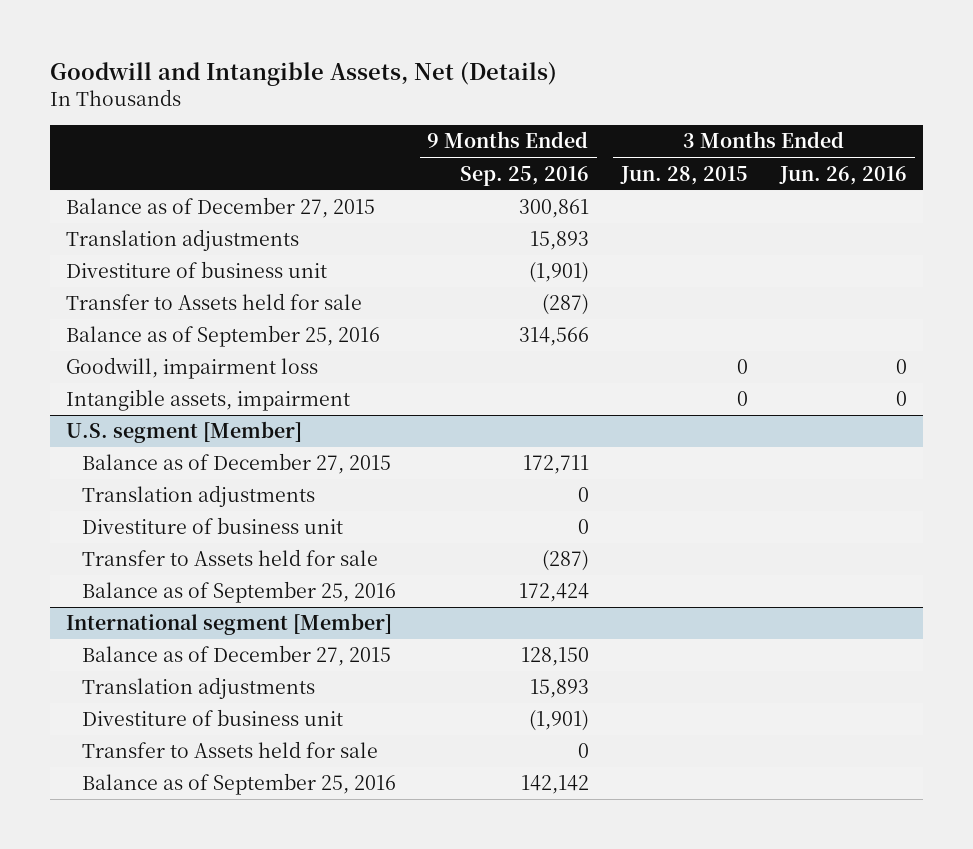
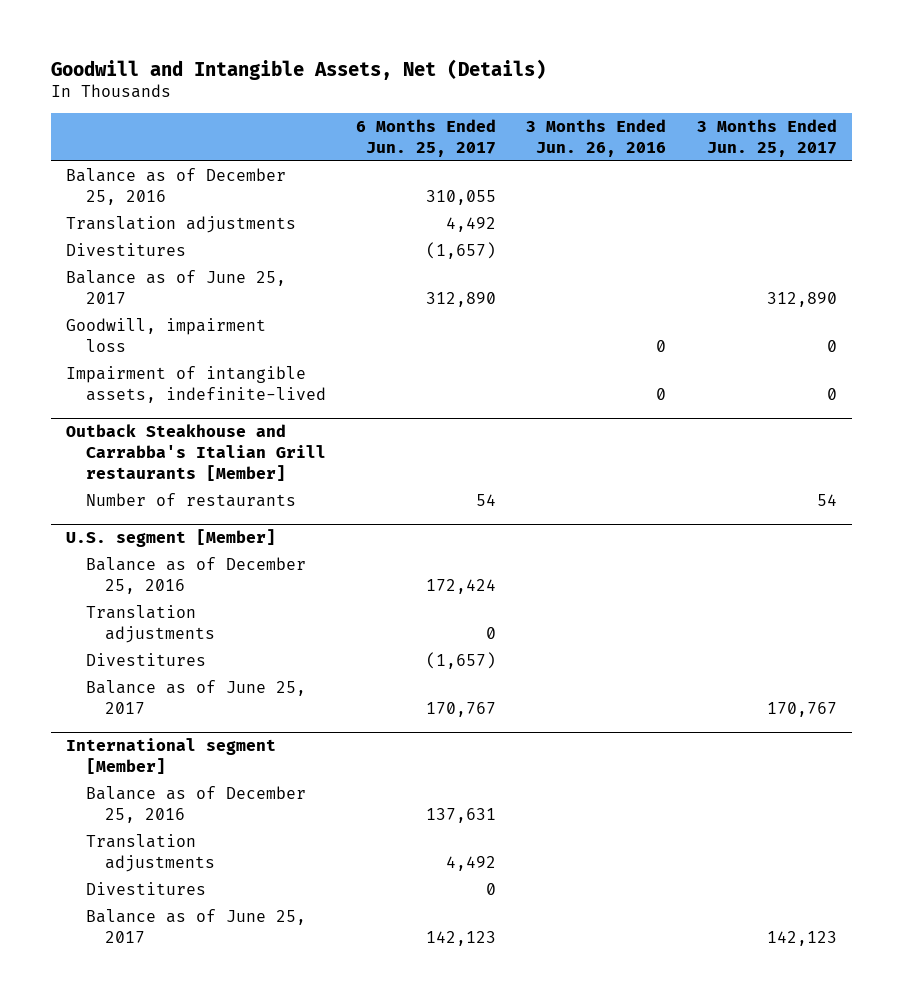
- | 9 Months Ended Sep. 25, 2016 | 3 Months Ended Jun. 28, 2015 | 3 Months Ended Jun. 26, 2016
+ | 6 Months Ended Jun. 25, 2017 | 3 Months Ended Jun. 26, 2016 | 3 Months Ended Jun. 25, 2017
- Balance as of December 27, 2015 | 300,861 | |
+ Balance as of December 25, 2016 | 310,055 | |
- Divestiture of business unit | (1,901) | |
- Transfer to Assets held for sale | (287) | |
- Balance as of September 25, 2016 | 314,566 | |
+ Divestitures | (1,657) | |
+ Balance as of June 25, 2017 | 312,890 | | 312,890
- Intangible assets, impairment | | 0 | 0
+ Impairment of intangible assets, indefinite-lived | | 0 | 0
+ Outback Steakhouse and Carrabba's Italian Grill restaurants [Member]
+ Number of restaurants | 54 | | 54
@ U.S. segment [Member]
- Balance as of December 27, 2015 | 172,711 | |
+ Balance as of December 25, 2016 | 172,424 | |
- Divestiture of business unit | 0 | |
- Transfer to Assets held for sale | (287) | |
- Balance as of September 25, 2016 | 172,424 | |
+ Divestitures | (1,657) | |
+ Balance as of June 25, 2017 | 170,767 | | 170,767
@ International segment [Member]
- Balance as of December 27, 2015 | 128,150 | |
+ Balance as of December 25, 2016 | 137,631 | |
- Divestiture of business unit | (1,901) | |
- Transfer to Assets held for sale | 0 | |
- Balance as of September 25, 2016 | 142,142 | |
+ Divestitures | 0 | |
+ Balance as of June 25, 2017 | 142,123 | | 142,123

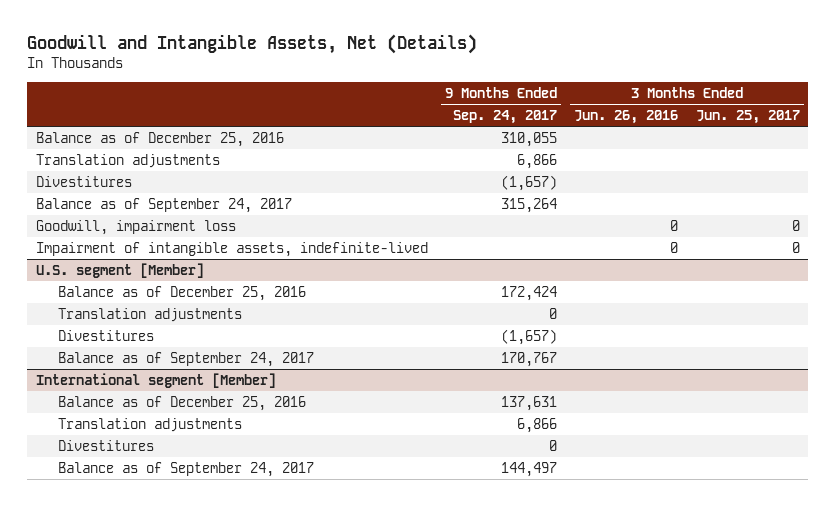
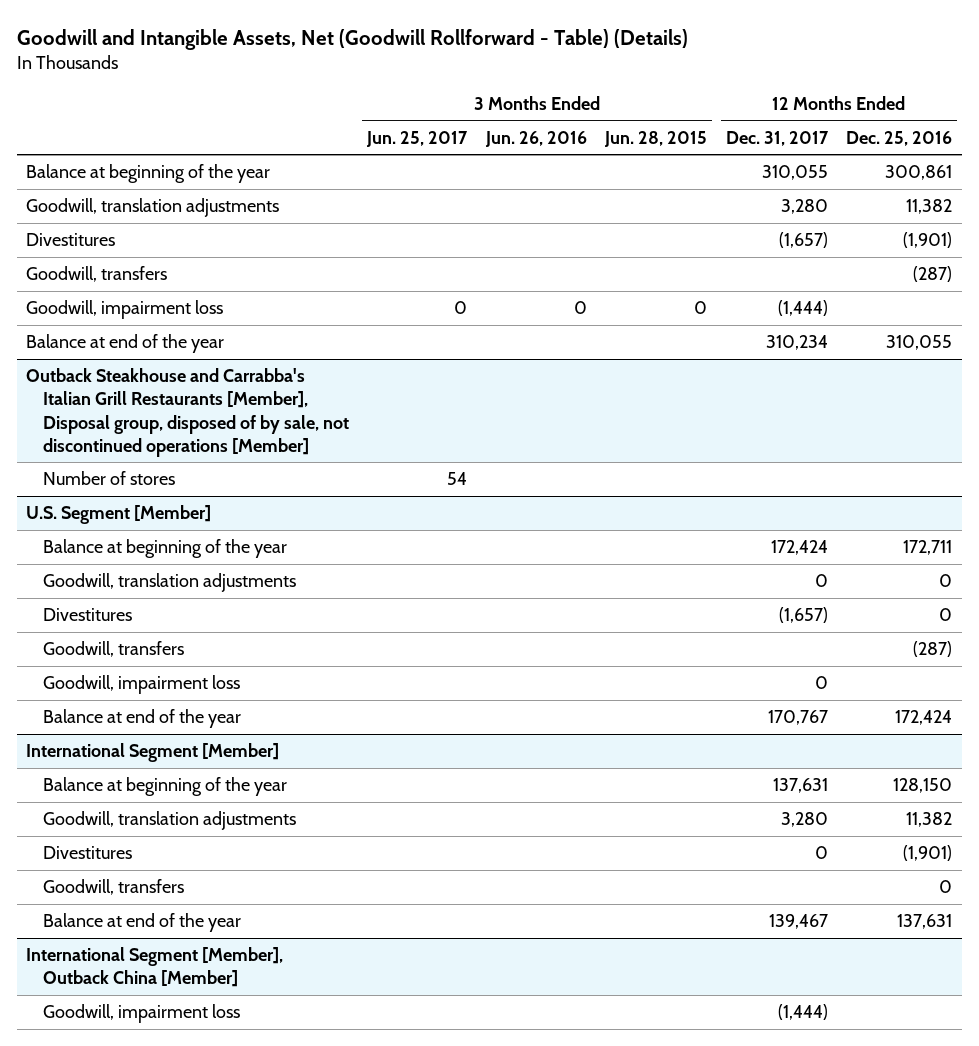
- Goodwill and Intangible Assets, Net (Details)
+ Goodwill and Intangible Assets, Net (Goodwill Rollforward - Table) (Details)
- | 9 Months Ended Sep. 24, 2017 | 3 Months Ended Jun. 26, 2016 | 3 Months Ended Jun. 25, 2017
+ | 3 Months Ended Jun. 25, 2017 | 3 Months Ended Jun. 26, 2016 | 3 Months Ended Jun. 28, 2015 | 12 Months Ended Dec. 31, 2017 | 12 Months Ended Dec. 25, 2016
- Balance as of December 25, 2016 | 310,055 | |
- Translation adjustments | 6,866 | |
+ Balance at beginning of the year | | | | 310,055 | 300,861
+ Goodwill, translation adjustments | | | | 3,280 | 11,382
- Balance as of September 24, 2017 | 315,264 | |
+ Goodwill, transfers | | | | | (287)
- Impairment of intangible assets, indefinite-lived | | 0 | 0
- U.S. segment [Member]
- Balance as of December 25, 2016 | 172,424 | |
- Translation adjustments | 0 | |
+ Balance at end of the year | | | | 310,234 | 310,055
+ Outback Steakhouse and Carrabba's Italian Grill Restaurants [Member], Disposal group, disposed of by sale, not discontinued operations [Member]
+ Number of stores | 54 | | | |
+ U.S. Segment [Member]
+ Balance at beginning of the year | | | | 172,424 | 172,711
+ Goodwill, translation adjustments | | | | 0 | 0
- Balance as of September 24, 2017 | 170,767 | |
- International segment [Member]
- Balance as of December 25, 2016 | 137,631 | |
- Translation adjustments | 6,866 | |
+ Goodwill, transfers | | | | | (287)
+ Goodwill, impairment loss | | | | 0 |
+ Balance at end of the year | | | | 170,767 | 172,424
+ International Segment [Member]
+ Balance at beginning of the year | | | | 137,631 | 128,150
+ Goodwill, translation adjustments | | | | 3,280 | 11,382
- Balance as of September 24, 2017 | 144,497 | |
+ Goodwill, transfers | | | | | 0
+ Balance at end of the year | | | | 139,467 | 137,631
+ International Segment [Member], Outback China [Member]
+ Goodwill, impairment loss | | | | (1,444) |

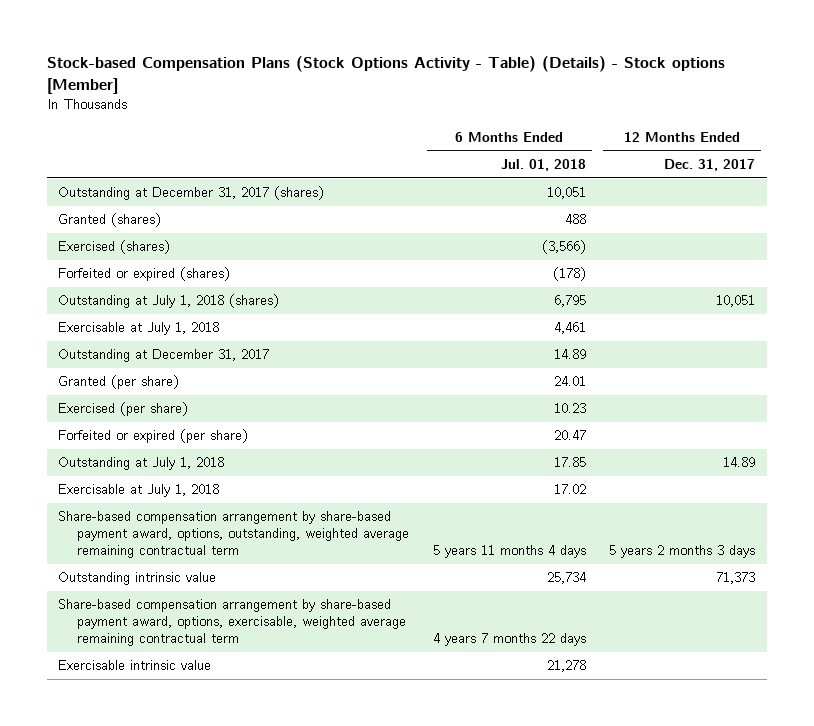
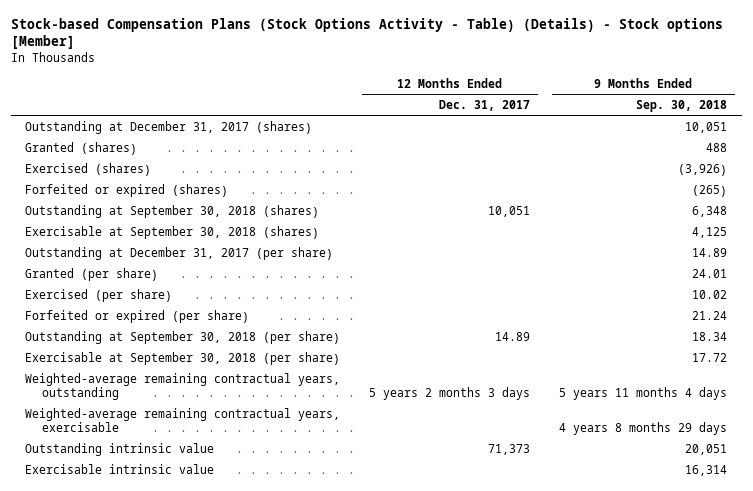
- | 6 Months Ended Jul. 01, 2018 | 12 Months Ended Dec. 31, 2017
+ | 12 Months Ended Dec. 31, 2017 | 9 Months Ended Sep. 30, 2018
- Outstanding at July 1, 2018 (shares) | 6,795 | 10,051
- Exercisable at July 1, 2018 | 4,461 |
- Outstanding at December 31, 2017 | 14.89 |
+ Outstanding at September 30, 2018 (shares) | 10,051 | 6,348
+ Exercisable at September 30, 2018 (shares) | | 4,125
+ Outstanding at December 31, 2017 (per share) | | 14.89
- Outstanding at July 1, 2018 | 17.85 | 14.89
- Exercisable at July 1, 2018 | 17.02 |
- Share-based compensation arrangement by share-based payment award, options, outstanding, weighted average remaining contractual term | 5 years 11 months 4 days | 5 years 2 months 3 days
+ Outstanding at September 30, 2018 (per share) | 14.89 | 18.34
+ Exercisable at September 30, 2018 (per share) | | 17.72
+ Weighted-average remaining contractual years, outstanding | 5 years 2 months 3 days | 5 years 11 months 4 days
+ Weighted-average remaining contractual years, exercisable | | 4 years 8 months 29 days
- Share-based compensation arrangement by share-based payment award, options, exercisable, weighted average remaining contractual term | 4 years 7 months 22 days |

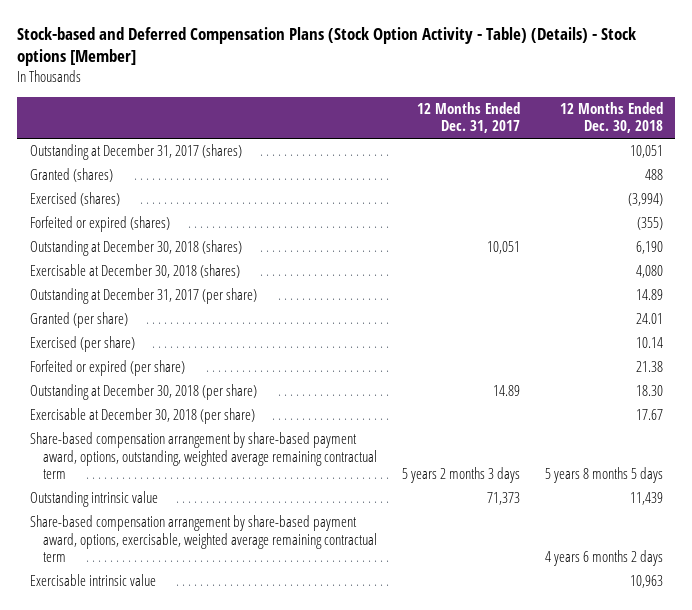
- Stock-based Compensation Plans (Stock Options Activity - Table) (Details) - Stock options [Member]
+ Stock-based and Deferred Compensation Plans (Stock Option Activity - Table) (Details) - Stock options [Member]
- | 12 Months Ended Dec. 31, 2017 | 9 Months Ended Sep. 30, 2018
+ | 12 Months Ended Dec. 31, 2017 | 12 Months Ended Dec. 30, 2018
- Outstanding at September 30, 2018 (shares) | 10,051 | 6,348
- Exercisable at September 30, 2018 (shares) | | 4,125
+ Outstanding at December 30, 2018 (shares) | 10,051 | 6,190
+ Exercisable at December 30, 2018 (shares) | | 4,080
- Outstanding at September 30, 2018 (per share) | 14.89 | 18.34
- Exercisable at September 30, 2018 (per share) | | 17.72
- Weighted-average remaining contractual years, outstanding | 5 years 2 months 3 days | 5 years 11 months 4 days
- Weighted-average remaining contractual years, exercisable | | 4 years 8 months 29 days
+ Outstanding at December 30, 2018 (per share) | 14.89 | 18.30
+ Exercisable at December 30, 2018 (per share) | | 17.67
+ Share-based compensation arrangement by share-based payment award, options, outstanding, weighted average remaining contractual term | 5 years 2 months 3 days | 5 years 8 months 5 days
+ Share-based compensation arrangement by share-based payment award, options, exercisable, weighted average remaining contractual term | | 4 years 6 months 2 days

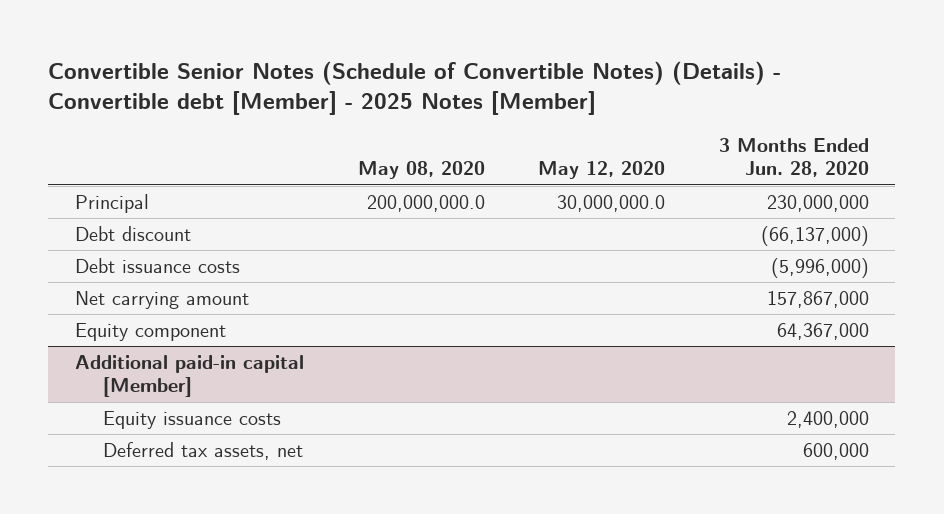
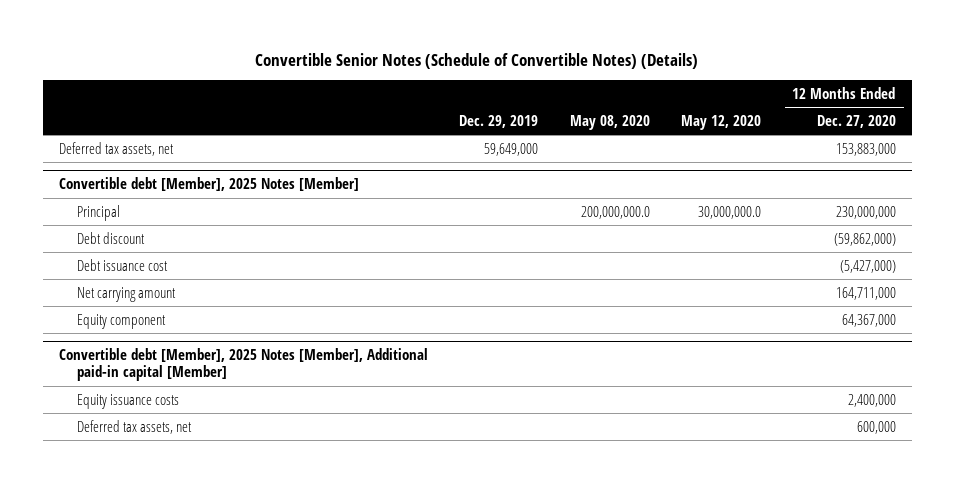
- Convertible Senior Notes (Schedule of Convertible Notes) (Details) - Convertible debt [Member] - 2025 Notes [Member]
+ Convertible Senior Notes (Schedule of Convertible Notes) (Details)
- | May 08, 2020 | May 12, 2020 | 3 Months Ended Jun. 28, 2020
+ | Dec. 29, 2019 | May 08, 2020 | May 12, 2020 | 12 Months Ended Dec. 27, 2020
- Principal | 200,000,000.0 | 30,000,000.0 | 230,000,000
- Debt discount | | | (66,137,000)
- Debt issuance costs | | | (5,996,000)
- Net carrying amount | | | 157,867,000
- Equity component | | | 64,367,000
- Additional paid-in capital [Member]
+ Deferred tax assets, net | 59,649,000 | | | 153,883,000
+ Convertible debt [Member], 2025 Notes [Member]
+ Principal | | 200,000,000.0 | 30,000,000.0 | 230,000,000
+ Debt discount | | | | (59,862,000)
+ Debt issuance cost | | | | (5,427,000)
+ Net carrying amount | | | | 164,711,000
+ Equity component | | | | 64,367,000
+ Convertible debt [Member], 2025 Notes [Member], Additional paid-in capital [Member]

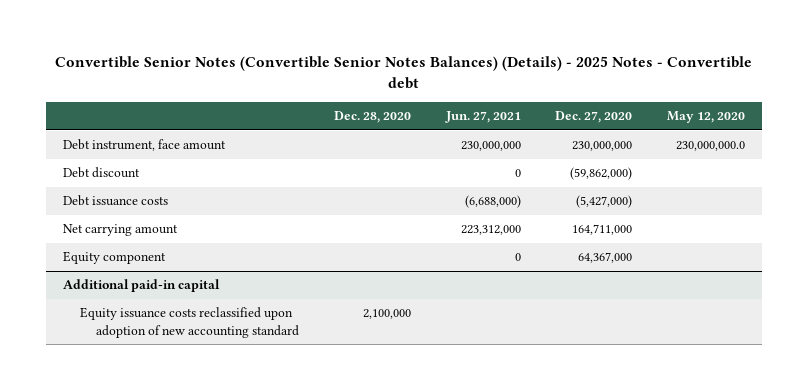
- Convertible Senior Notes (Schedule of Convertible Notes) (Details)
+ Convertible Senior Notes (Convertible Senior Notes Balances) (Details) - 2025 Notes - Convertible debt
- | Dec. 29, 2019 | May 08, 2020 | May 12, 2020 | 12 Months Ended Dec. 27, 2020
+ | Dec. 28, 2020 | Jun. 27, 2021 | Dec. 27, 2020 | May 12, 2020
- Deferred tax assets, net | 59,649,000 | | | 153,883,000
- Convertible debt [Member], 2025 Notes [Member]
- Principal | | 200,000,000.0 | 30,000,000.0 | 230,000,000
- Debt discount | | | | (59,862,000)
- Debt issuance cost | | | | (5,427,000)
- Net carrying amount | | | | 164,711,000
- Equity component | | | | 64,367,000
- Convertible debt [Member], 2025 Notes [Member], Additional paid-in capital [Member]
- Equity issuance costs | | | | 2,400,000
- Deferred tax assets, net | | | | 600,000
+ Debt instrument, face amount | | 230,000,000 | 230,000,000 | 230,000,000.0
+ Debt discount | | 0 | (59,862,000) |
+ Debt issuance costs | | (6,688,000) | (5,427,000) |
+ Net carrying amount | | 223,312,000 | 164,711,000 |
+ Equity component | | 0 | 64,367,000 |
+ Additional paid-in capital
+ Equity issuance costs reclassified upon adoption of new accounting standard | 2,100,000 | | |

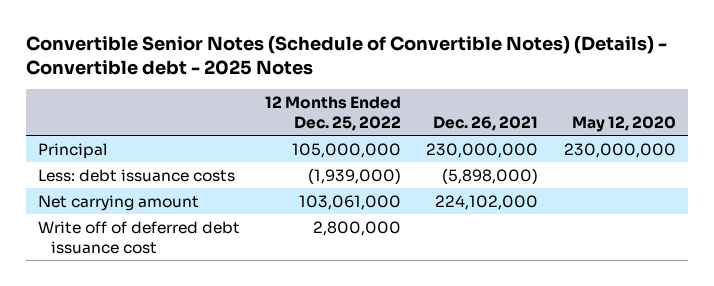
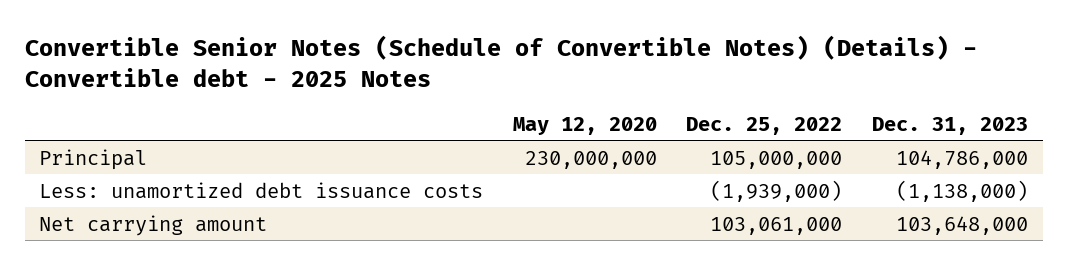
- | 12 Months Ended Dec. 25, 2022 | Dec. 26, 2021 | May 12, 2020
+ | May 12, 2020 | Dec. 25, 2022 | Dec. 31, 2023
- Less: debt issuance costs | (1,939,000) | (5,898,000) |
+ Less: unamortized debt issuance costs | | (1,939,000) | (1,138,000)
- Write off of deferred debt issuance cost | 2,800,000 | |

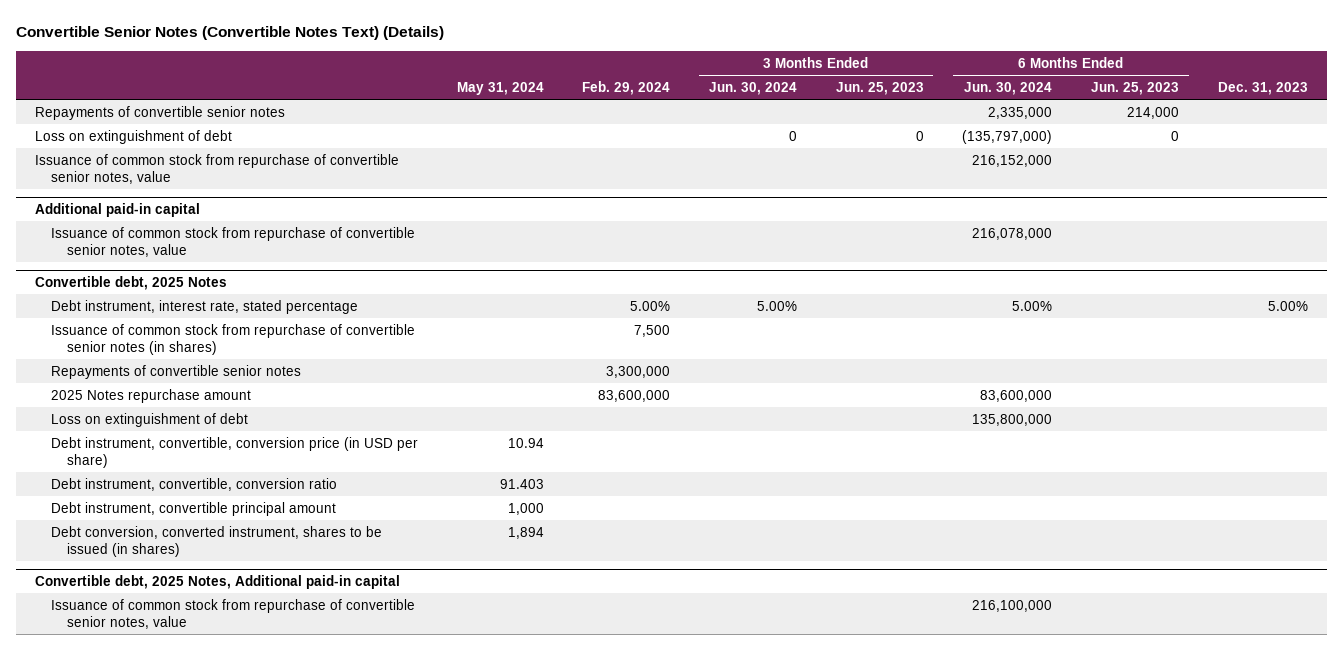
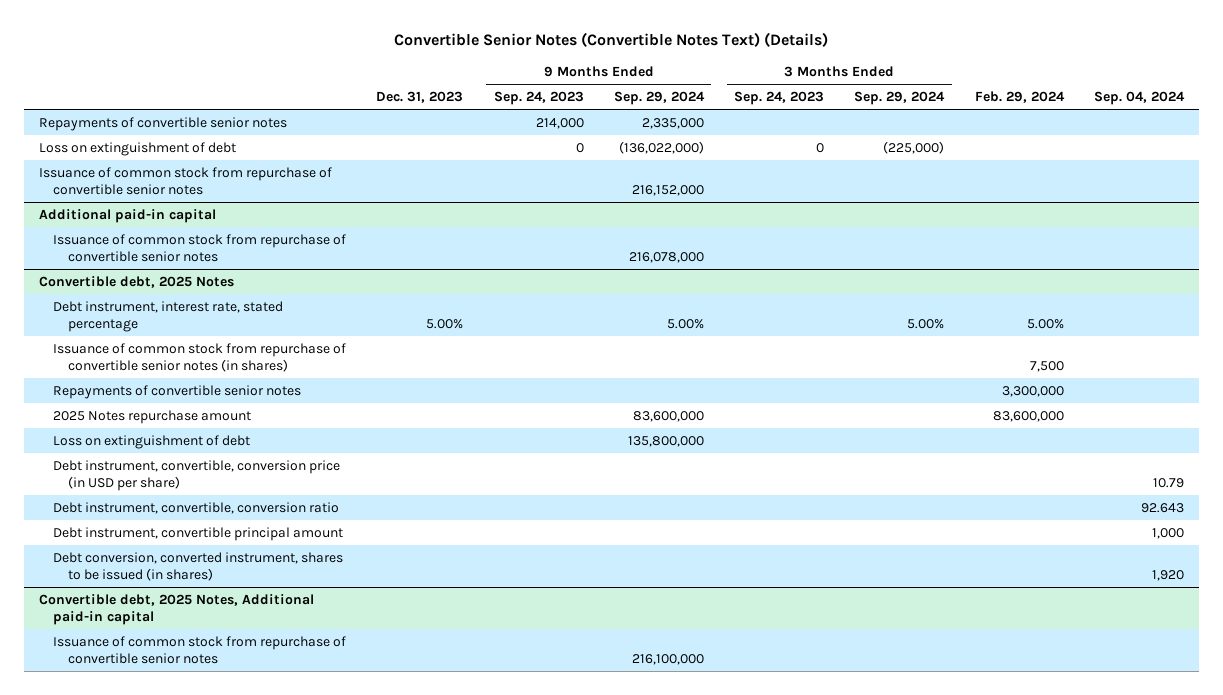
- | May 31, 2024 | Feb. 29, 2024 | 3 Months Ended Jun. 30, 2024 | 3 Months Ended Jun. 25, 2023 | 6 Months Ended Jun. 30, 2024 | 6 Months Ended Jun. 25, 2023 | Dec. 31, 2023
+ | Dec. 31, 2023 | 9 Months Ended Sep. 24, 2023 | 9 Months Ended Sep. 29, 2024 | 3 Months Ended Sep. 24, 2023 | 3 Months Ended Sep. 29, 2024 | Feb. 29, 2024 | Sep. 04, 2024
- Issuance of common stock from repurchase of convertible senior notes, value | | | | | 216,152,000 | |
+ Issuance of common stock from repurchase of convertible senior notes | | | 216,152,000 | | | |
@ Additional paid-in capital
- Issuance of common stock from repurchase of convertible senior notes, value | | | | | 216,078,000 | |
+ Issuance of common stock from repurchase of convertible senior notes | | | 216,078,000 | | | |
@ Convertible debt, 2025 Notes, Additional paid-in capital
- Issuance of common stock from repurchase of convertible senior notes, value | | | | | 216,100,000 | |
+ Issuance of common stock from repurchase of convertible senior notes | | | 216,100,000 | | | |

